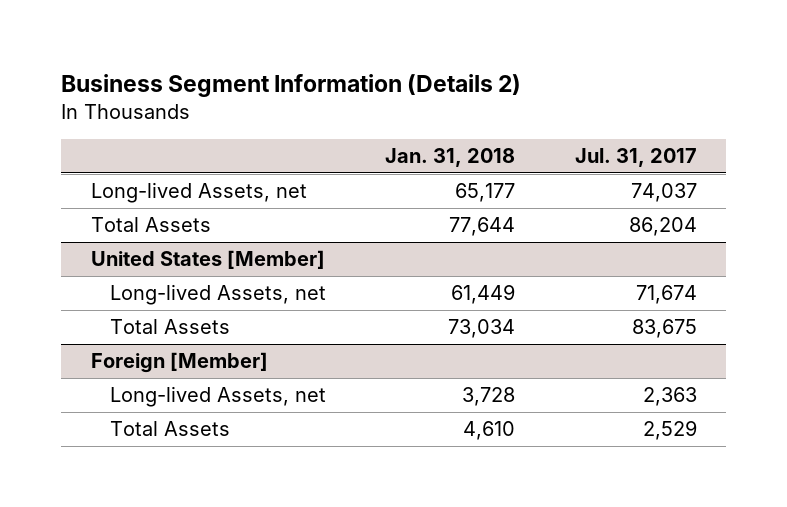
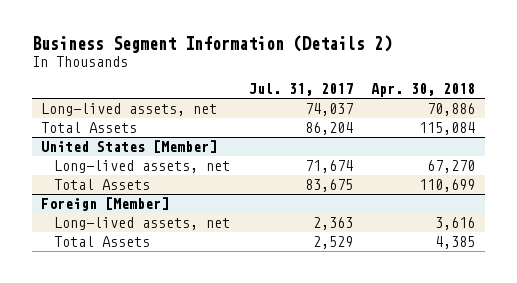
- | Jan. 31, 2018 | Jul. 31, 2017
+ | Jul. 31, 2017 | Apr. 30, 2018
- Long-lived Assets, net | 65,177 | 74,037
+ Long-lived assets, net | 74,037 | 70,886
@ United States [Member]
- Long-lived Assets, net | 61,449 | 71,674
+ Long-lived assets, net | 71,674 | 67,270
@ Foreign [Member]
- Long-lived Assets, net | 3,728 | 2,363
+ Long-lived assets, net | 2,363 | 3,616

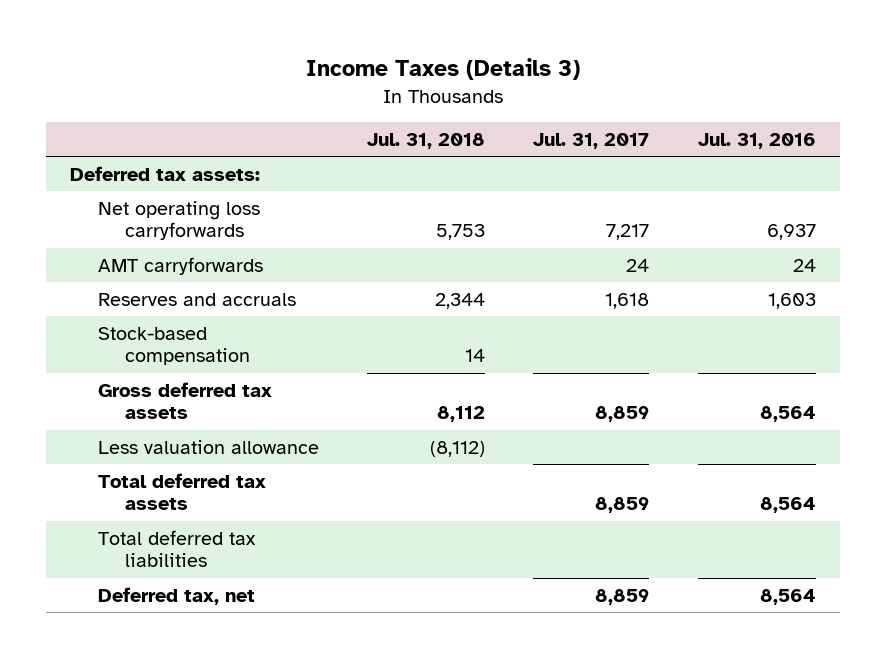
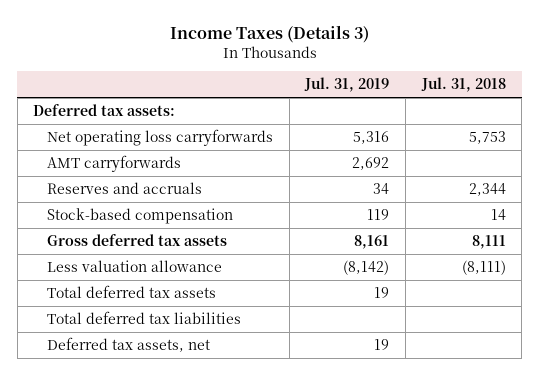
- | Jul. 31, 2018 | Jul. 31, 2017 | Jul. 31, 2016
+ | Jul. 31, 2019 | Jul. 31, 2018
- Gross deferred tax assets | 8,112 | 8,859 | 8,564
- Less valuation allowance | (8,112) | |
+ Gross deferred tax assets | 8,161 | 8,111
+ Less valuation allowance | (8,142) | (8,111)
- Deferred tax, net | | 8,859 | 8,564
+ Deferred tax assets, net | 19 |

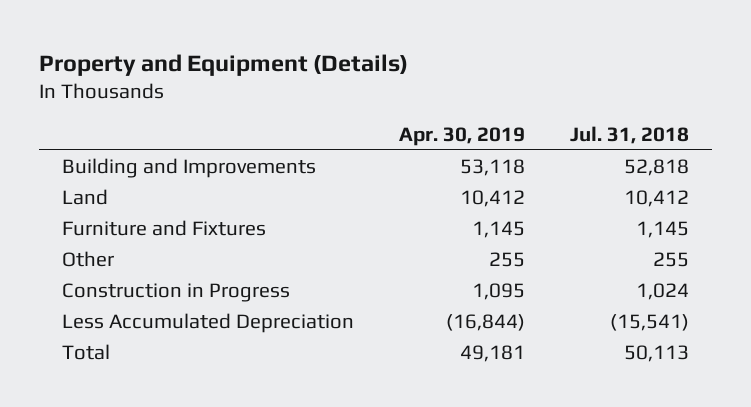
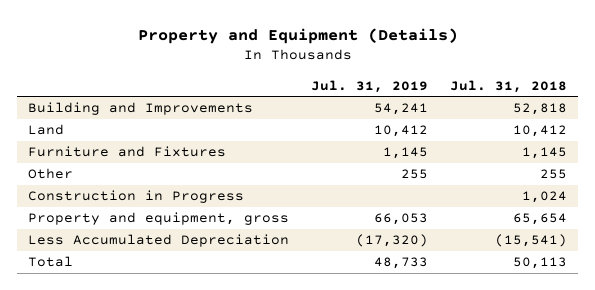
- | Apr. 30, 2019 | Jul. 31, 2018
+ | Jul. 31, 2019 | Jul. 31, 2018
+ Property and equipment, gross | 66,053 | 65,654

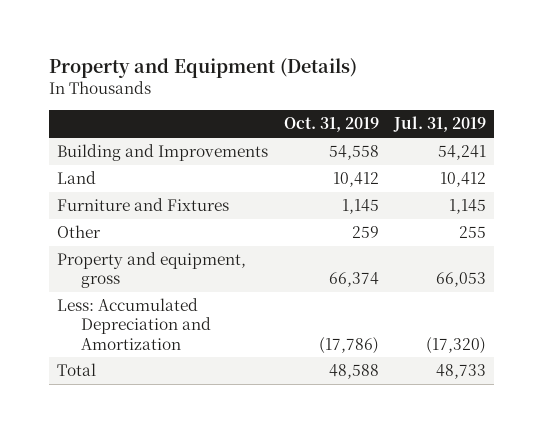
- | Jul. 31, 2019 | Jul. 31, 2018
+ | Oct. 31, 2019 | Jul. 31, 2019
- Construction in Progress | | 1,024
- Less Accumulated Depreciation | (17,320) | (15,541)
+ Less: Accumulated Depreciation and Amortization | (17,786) | (17,320)

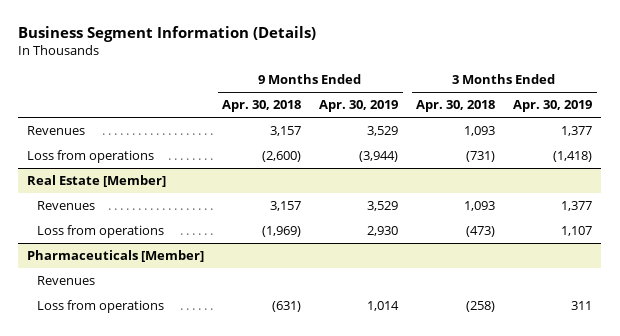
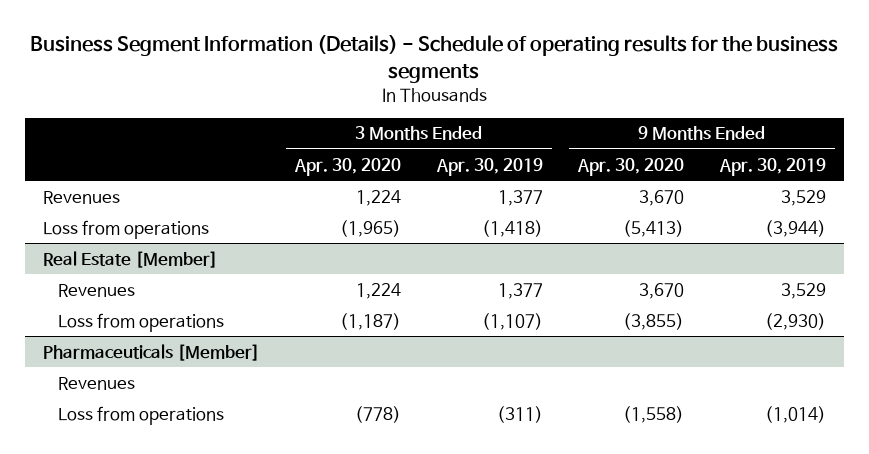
- Business Segment Information (Details)
+ Business Segment Information (Details) - Schedule of operating results for the business segments
- | 9 Months Ended Apr. 30, 2018 | 9 Months Ended Apr. 30, 2019 | 3 Months Ended Apr. 30, 2018 | 3 Months Ended Apr. 30, 2019
+ | 3 Months Ended Apr. 30, 2020 | 3 Months Ended Apr. 30, 2019 | 9 Months Ended Apr. 30, 2020 | 9 Months Ended Apr. 30, 2019
@ Real Estate [Member]
- Loss from operations | (1,969) | 2,930 | (473) | 1,107
+ Loss from operations | (1,187) | (1,107) | (3,855) | (2,930)
@ Pharmaceuticals [Member]
- Loss from operations | (631) | 1,014 | (258) | 311
+ Loss from operations | (778) | (311) | (1,558) | (1,014)

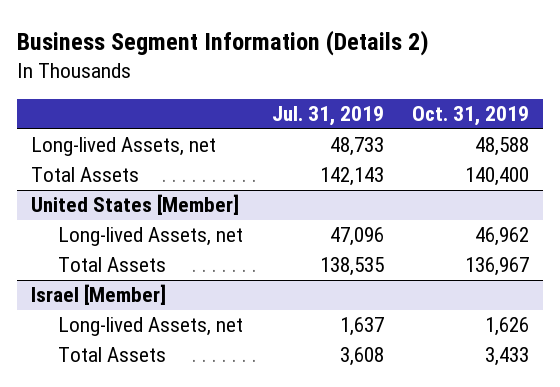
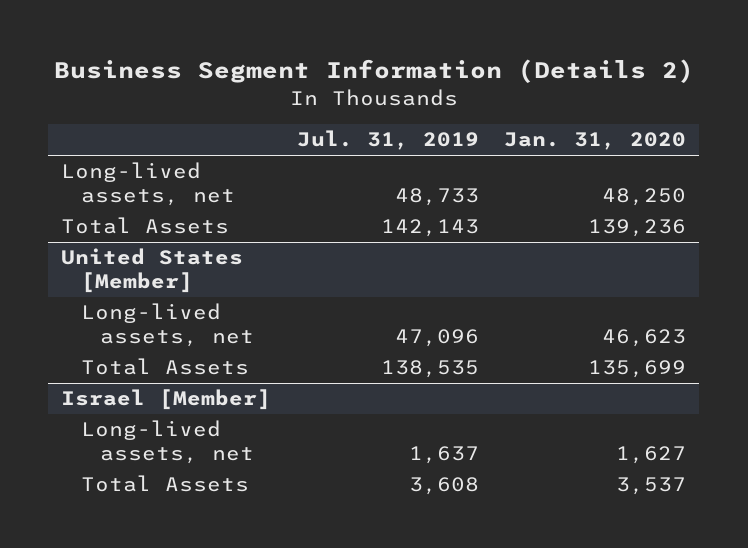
- | Jul. 31, 2019 | Oct. 31, 2019
+ | Jul. 31, 2019 | Jan. 31, 2020
- Long-lived Assets, net | 48,733 | 48,588
+ Long-lived assets, net | 48,733 | 48,250
@ United States [Member]
- Long-lived Assets, net | 47,096 | 46,962
+ Long-lived assets, net | 47,096 | 46,623
@ Israel [Member]
- Long-lived Assets, net | 1,637 | 1,626
+ Long-lived assets, net | 1,637 | 1,627

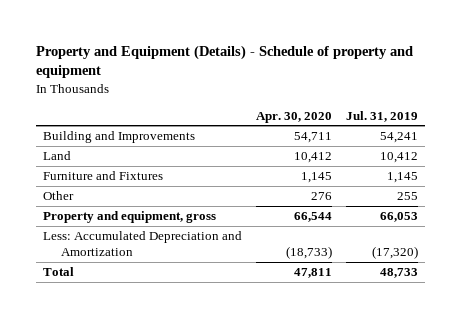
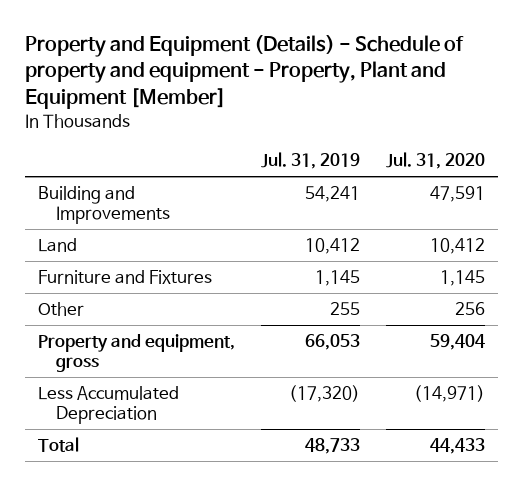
- Property and Equipment (Details) - Schedule of property and equipment
+ Property and Equipment (Details) - Schedule of property and equipment - Property, Plant and Equipment [Member]
- | Apr. 30, 2020 | Jul. 31, 2019
+ | Jul. 31, 2019 | Jul. 31, 2020
- Less: Accumulated Depreciation and Amortization | (18,733) | (17,320)
+ Less Accumulated Depreciation | (17,320) | (14,971)

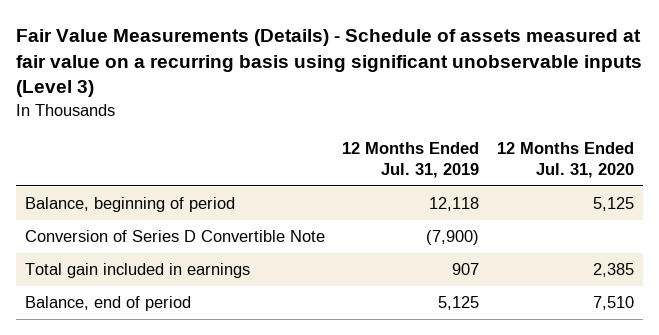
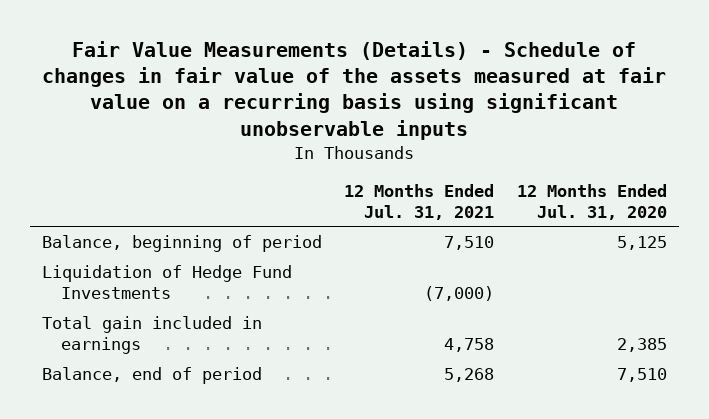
- Fair Value Measurements (Details) - Schedule of assets measured at fair value on a recurring basis using significant unobservable inputs (Level 3)
+ Fair Value Measurements (Details) - Schedule of changes in fair value of the assets measured at fair value on a recurring basis using significant unobservable inputs
- | 12 Months Ended Jul. 31, 2019 | 12 Months Ended Jul. 31, 2020
+ | 12 Months Ended Jul. 31, 2021 | 12 Months Ended Jul. 31, 2020
- Conversion of Series D Convertible Note | (7,900) |
+ Liquidation of Hedge Fund Investments | (7,000) |

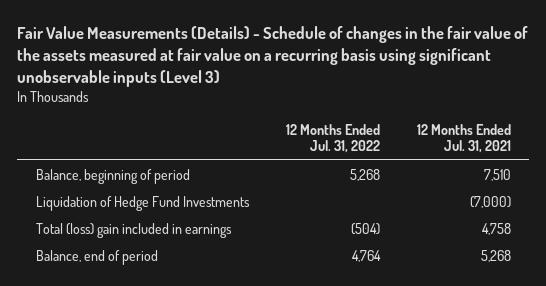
- Fair Value Measurements (Details) - Schedule of changes in fair value of the assets measured at fair value on a recurring basis using significant unobservable inputs
+ Fair Value Measurements (Details) - Schedule of changes in the fair value of the assets measured at fair value on a recurring basis using significant unobservable inputs (Level 3)
- | 12 Months Ended Jul. 31, 2021 | 12 Months Ended Jul. 31, 2020
+ | 12 Months Ended Jul. 31, 2022 | 12 Months Ended Jul. 31, 2021
- Total gain included in earnings | 4,758 | 2,385
+ Total (loss) gain included in earnings | (504) | 4,758

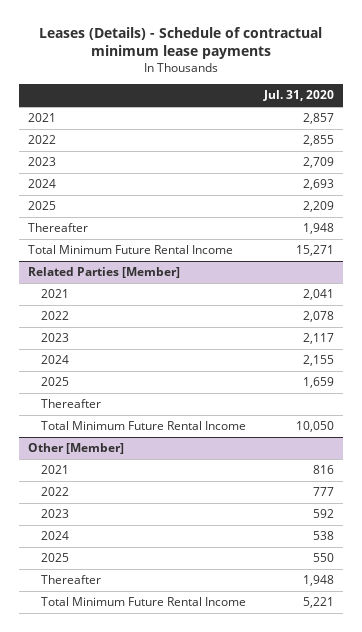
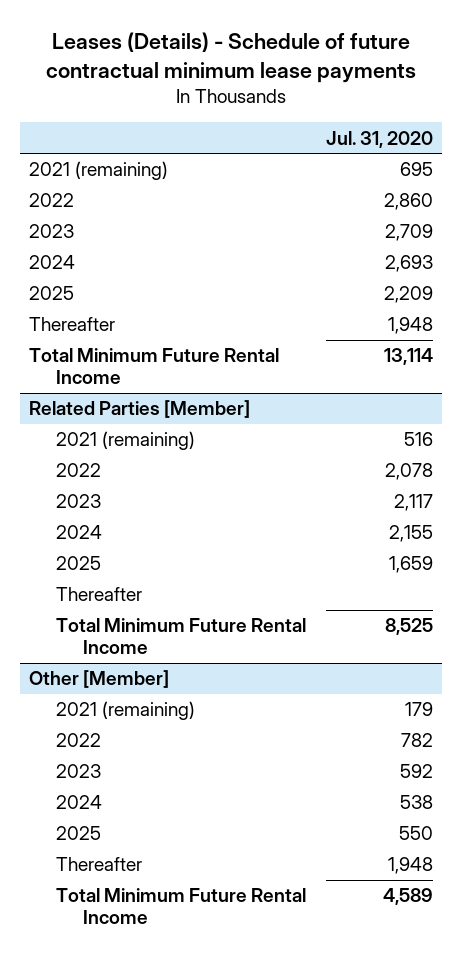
- Leases (Details) - Schedule of contractual minimum lease payments
+ Leases (Details) - Schedule of future contractual minimum lease payments
- 2021 | 2,857
- 2022 | 2,855
+ 2021 (remaining) | 695
+ 2022 | 2,860
- Total Minimum Future Rental Income | 15,271
+ Total Minimum Future Rental Income | 13,114
@ Related Parties [Member]
- 2021 | 2,041
+ 2021 (remaining) | 516
- Total Minimum Future Rental Income | 10,050
+ Total Minimum Future Rental Income | 8,525
@ Other [Member]
- 2021 | 816
- 2022 | 777
+ 2021 (remaining) | 179
+ 2022 | 782
- Total Minimum Future Rental Income | 5,221
+ Total Minimum Future Rental Income | 4,589

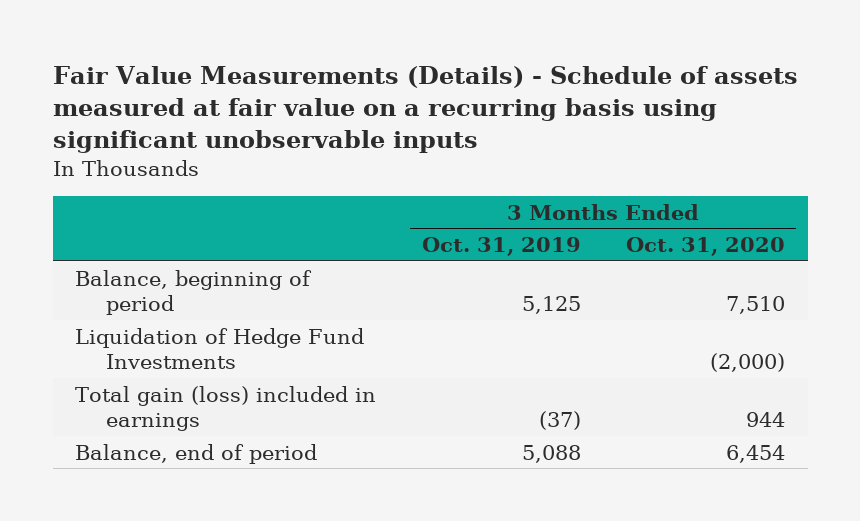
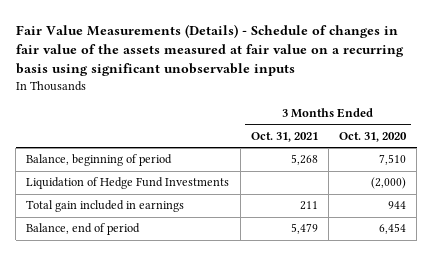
- Fair Value Measurements (Details) - Schedule of assets measured at fair value on a recurring basis using significant unobservable inputs
+ Fair Value Measurements (Details) - Schedule of changes in fair value of the assets measured at fair value on a recurring basis using significant unobservable inputs
- | 3 Months Ended Oct. 31, 2019 | 3 Months Ended Oct. 31, 2020
+ | 3 Months Ended Oct. 31, 2021 | 3 Months Ended Oct. 31, 2020
- Total gain (loss) included in earnings | (37) | 944
+ Total gain included in earnings | 211 | 944

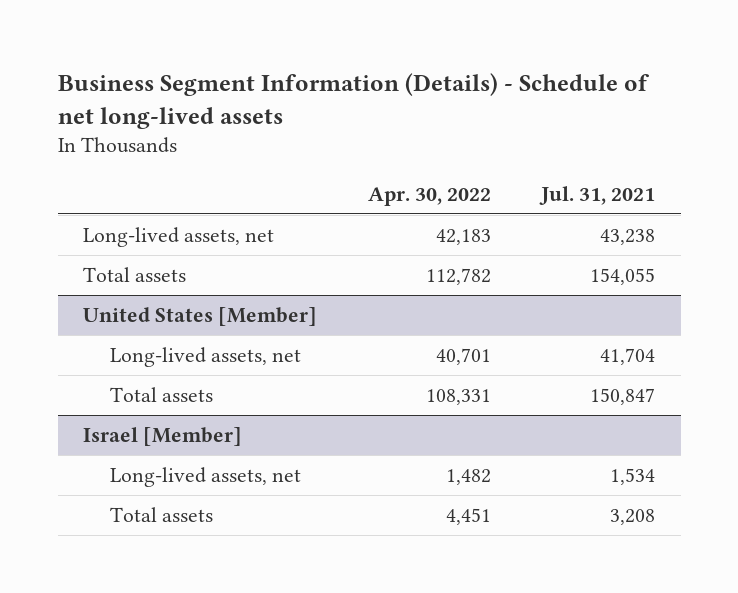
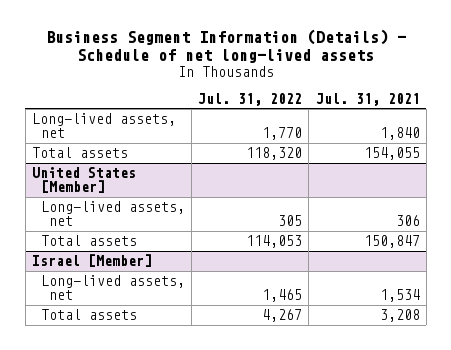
- | Apr. 30, 2022 | Jul. 31, 2021
+ | Jul. 31, 2022 | Jul. 31, 2021
- Long-lived assets, net | 42,183 | 43,238
+ Long-lived assets, net | 1,770 | 1,840
@ United States [Member]
- Long-lived assets, net | 40,701 | 41,704
+ Long-lived assets, net | 305 | 306

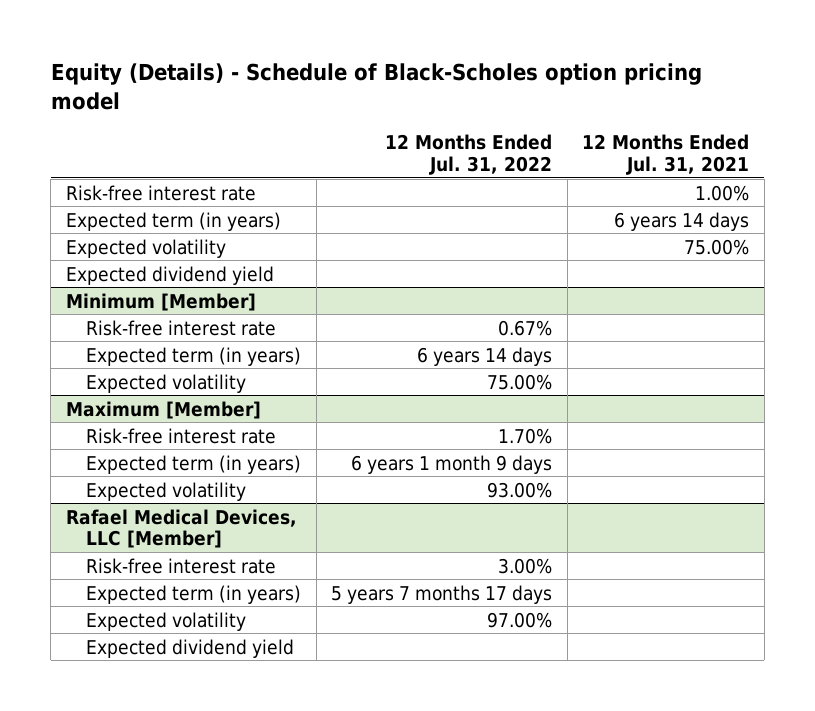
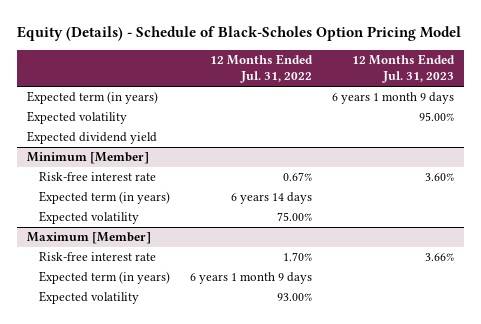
- Equity (Details) - Schedule of Black-Scholes option pricing model
+ Equity (Details) - Schedule of Black-Scholes Option Pricing Model
- | 12 Months Ended Jul. 31, 2022 | 12 Months Ended Jul. 31, 2021
+ | 12 Months Ended Jul. 31, 2022 | 12 Months Ended Jul. 31, 2023
- Risk-free interest rate | | 1.00%
- Rafael Medical Devices, LLC [Member]
- Risk-free interest rate | 3.00% |
- Expected term (in years) | 5 years 7 months 17 days |
- Expected volatility | 97.00% |
- Expected dividend yield

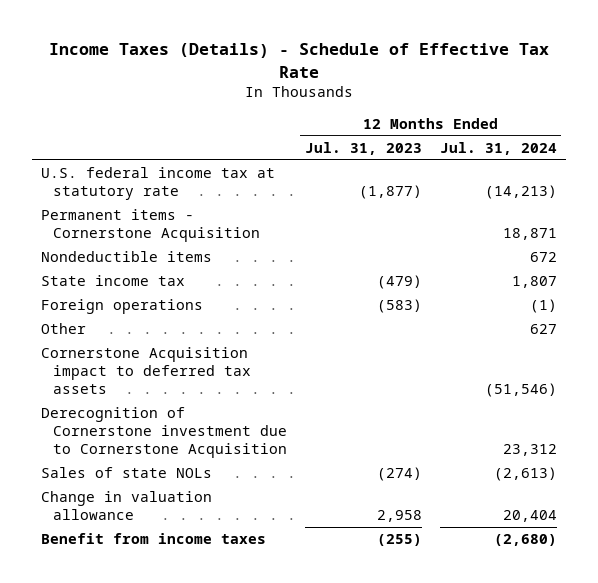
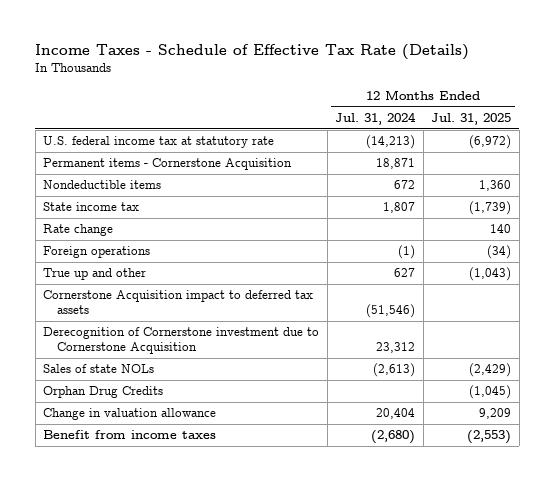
- Income Taxes (Details) - Schedule of Effective Tax Rate
+ Income Taxes - Schedule of Effective Tax Rate (Details)
- | 12 Months Ended Jul. 31, 2023 | 12 Months Ended Jul. 31, 2024
+ | 12 Months Ended Jul. 31, 2024 | 12 Months Ended Jul. 31, 2025
+ Rate change | | 140
- Other | | 627
+ True up and other | 627 | (1,043)
+ Orphan Drug Credits | | (1,045)

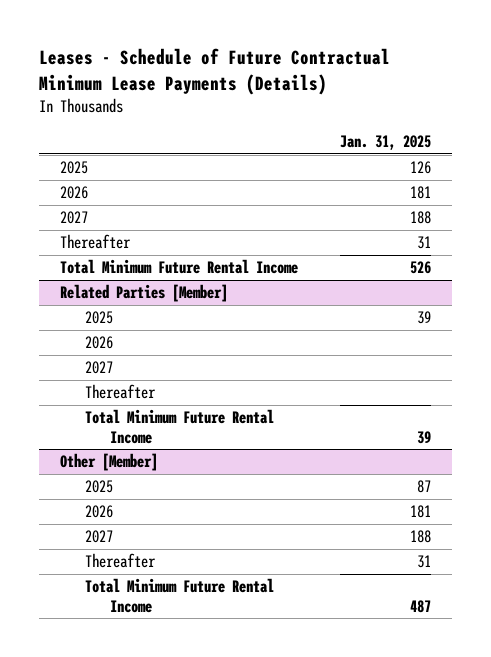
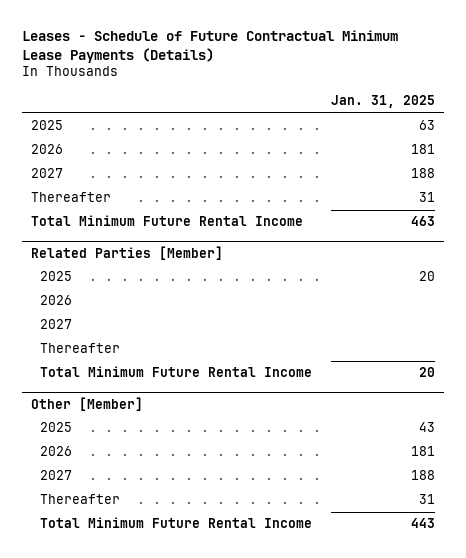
- 2025 | 126
+ 2025 | 63
- Total Minimum Future Rental Income | 526
+ Total Minimum Future Rental Income | 463
@ Related Parties [Member]
- 2025 | 39
+ 2025 | 20
- Total Minimum Future Rental Income | 39
+ Total Minimum Future Rental Income | 20
@ Other [Member]
- 2025 | 87
+ 2025 | 43
- Total Minimum Future Rental Income | 487
+ Total Minimum Future Rental Income | 443

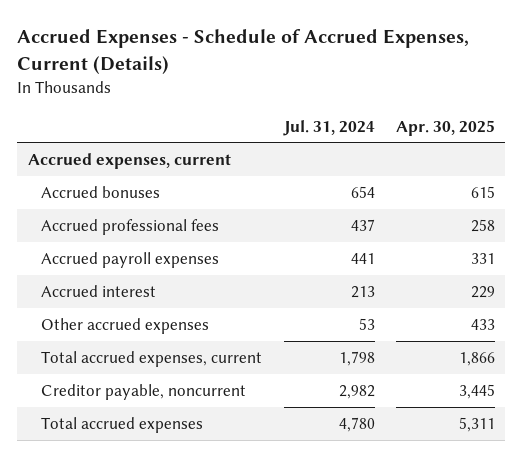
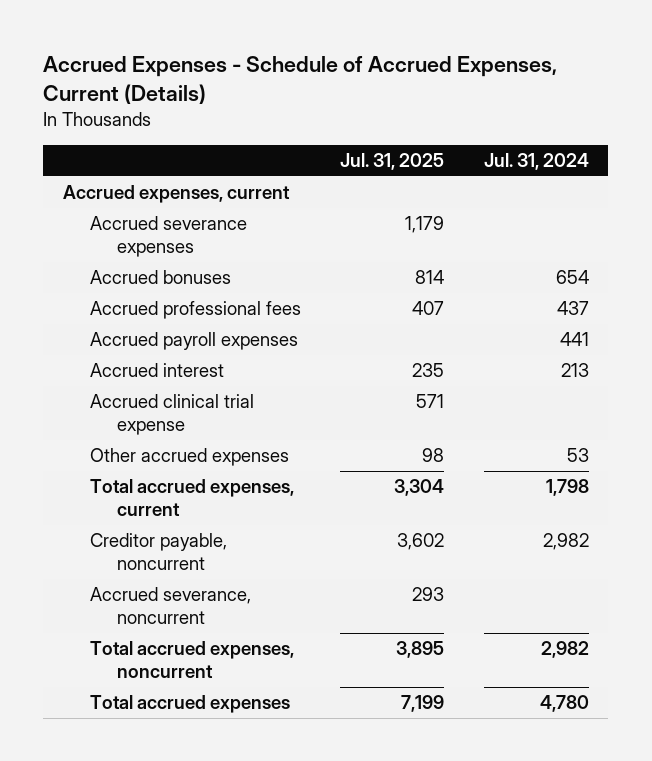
- | Jul. 31, 2024 | Apr. 30, 2025
+ | Jul. 31, 2025 | Jul. 31, 2024
+ Accrued severance expenses | 1,179 |
+ Accrued clinical trial expense | 571 |
+ Accrued severance, noncurrent | 293 |
+ Total accrued expenses, noncurrent | 3,895 | 2,982

